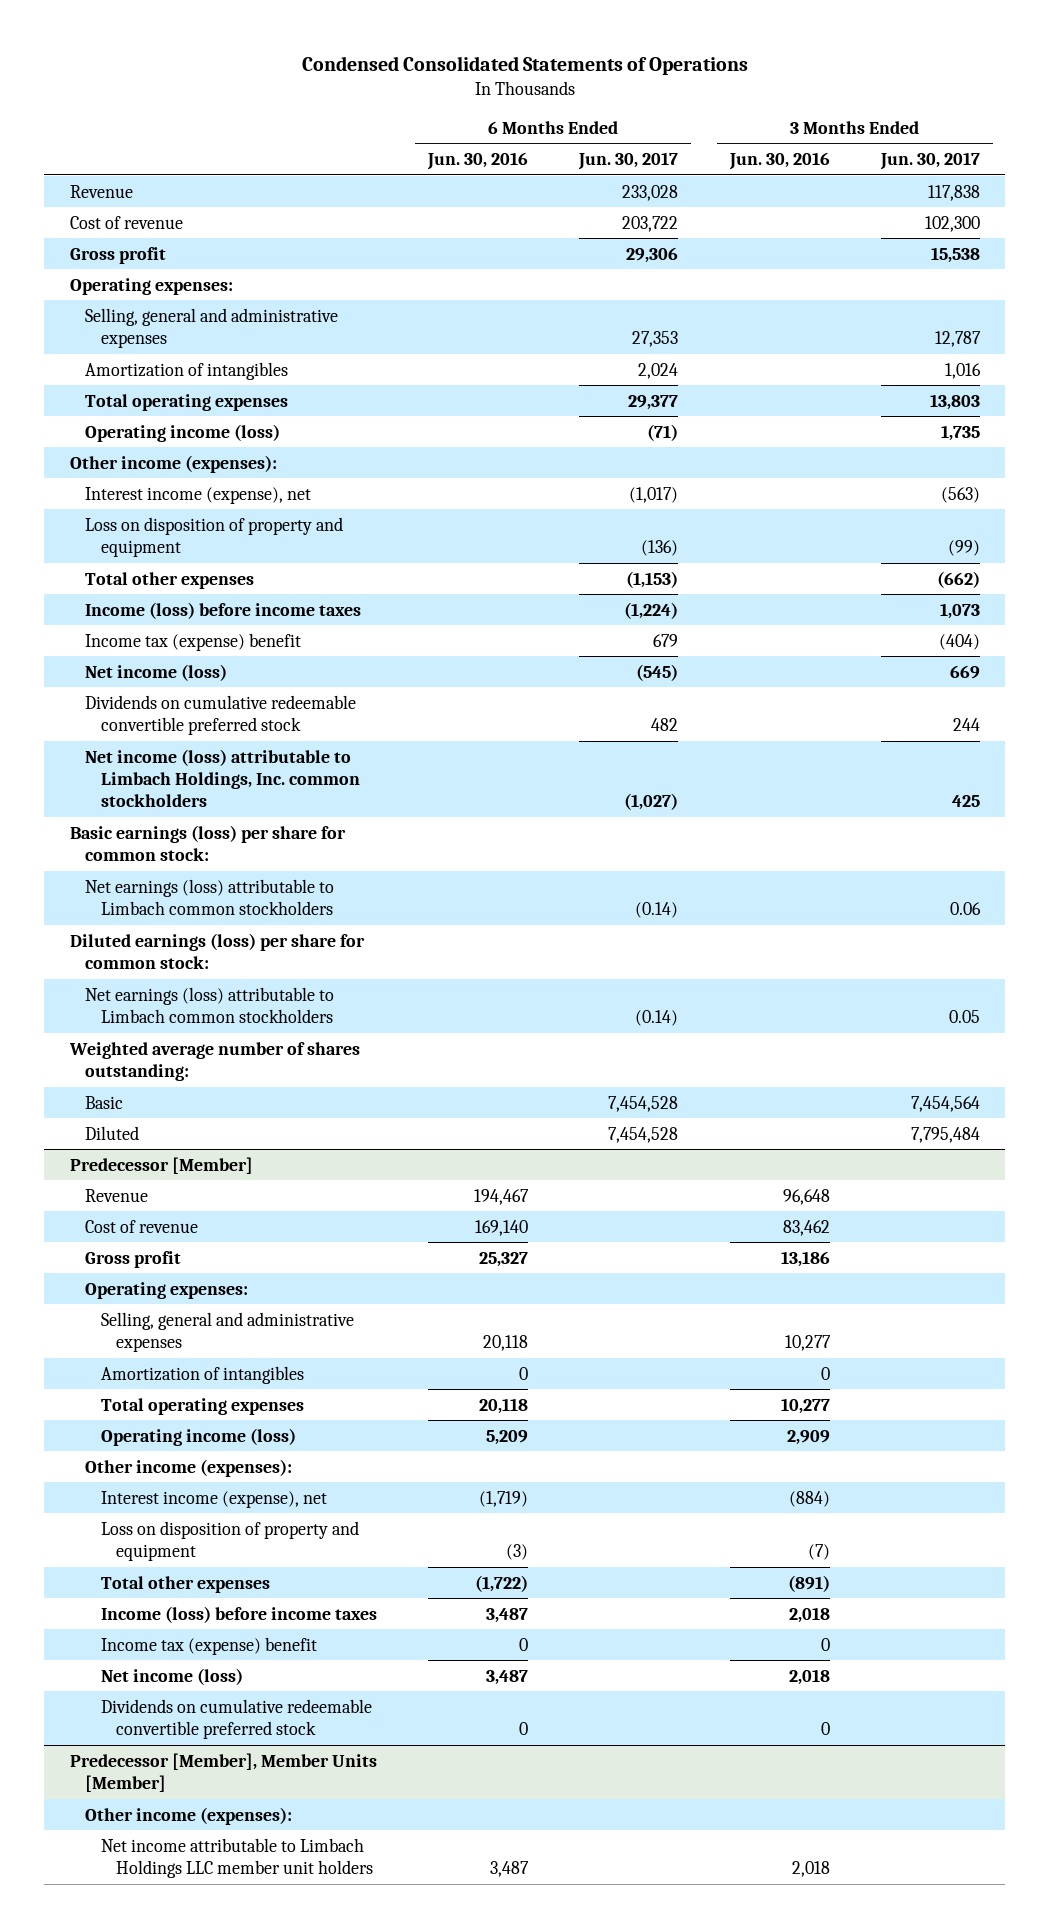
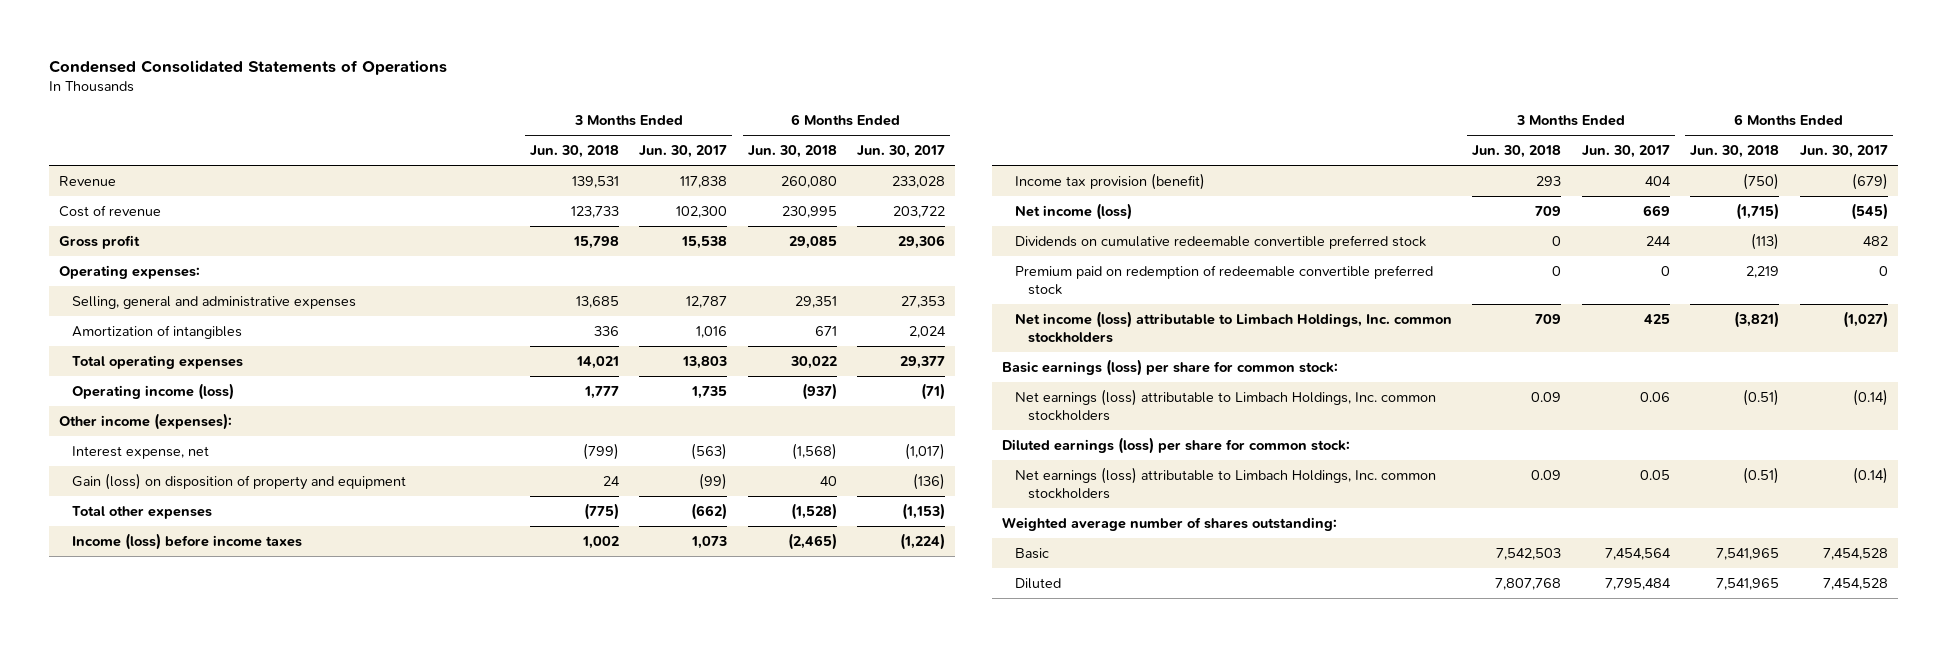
- | 6 Months Ended Jun. 30, 2016 | 6 Months Ended Jun. 30, 2017 | 3 Months Ended Jun. 30, 2016 | 3 Months Ended Jun. 30, 2017
+ | 3 Months Ended Jun. 30, 2018 | 3 Months Ended Jun. 30, 2017 | 6 Months Ended Jun. 30, 2018 | 6 Months Ended Jun. 30, 2017
- Interest income (expense), net | | (1,017) | | (563)
- Loss on disposition of property and equipment | | (136) | | (99)
+ Interest expense, net | (799) | (563) | (1,568) | (1,017)
+ Gain (loss) on disposition of property and equipment | 24 | (99) | 40 | (136)
- Income tax (expense) benefit | | 679 | | (404)
+ Income tax provision (benefit) | 293 | 404 | (750) | (679)
+ Premium paid on redemption of redeemable convertible preferred stock | 0 | 0 | 2,219 | 0
- Net earnings (loss) attributable to Limbach common stockholders | | (0.14) | | 0.06
+ Net earnings (loss) attributable to Limbach Holdings, Inc. common stockholders | 0.09 | 0.06 | (0.51) | (0.14)
- Net earnings (loss) attributable to Limbach common stockholders | | (0.14) | | 0.05
+ Net earnings (loss) attributable to Limbach Holdings, Inc. common stockholders | 0.09 | 0.05 | (0.51) | (0.14)
- Predecessor [Member]
- Revenue | 194,467 | | 96,648 |
- Cost of revenue | 169,140 | | 83,462 |
- Gross profit | 25,327 | | 13,186 |
- Operating expenses:
- Selling, general and administrative expenses | 20,118 | | 10,277 |
- Amortization of intangibles | 0 | | 0 |
- Total operating expenses | 20,118 | | 10,277 |
- Operating income (loss) | 5,209 | | 2,909 |
- Other income (expenses):
- Interest income (expense), net | (1,719) | | (884) |
- Loss on disposition of property and equipment | (3) | | (7) |
- Total other expenses | (1,722) | | (891) |
- Income (loss) before income taxes | 3,487 | | 2,018 |
- Income tax (expense) benefit | 0 | | 0 |
- Net income (loss) | 3,487 | | 2,018 |
- Dividends on cumulative redeemable convertible preferred stock | 0 | | 0 |
- Predecessor [Member], Member Units [Member]
- Other income (expenses):
- Net income attributable to Limbach Holdings LLC member unit holders | 3,487 | | 2,018 |

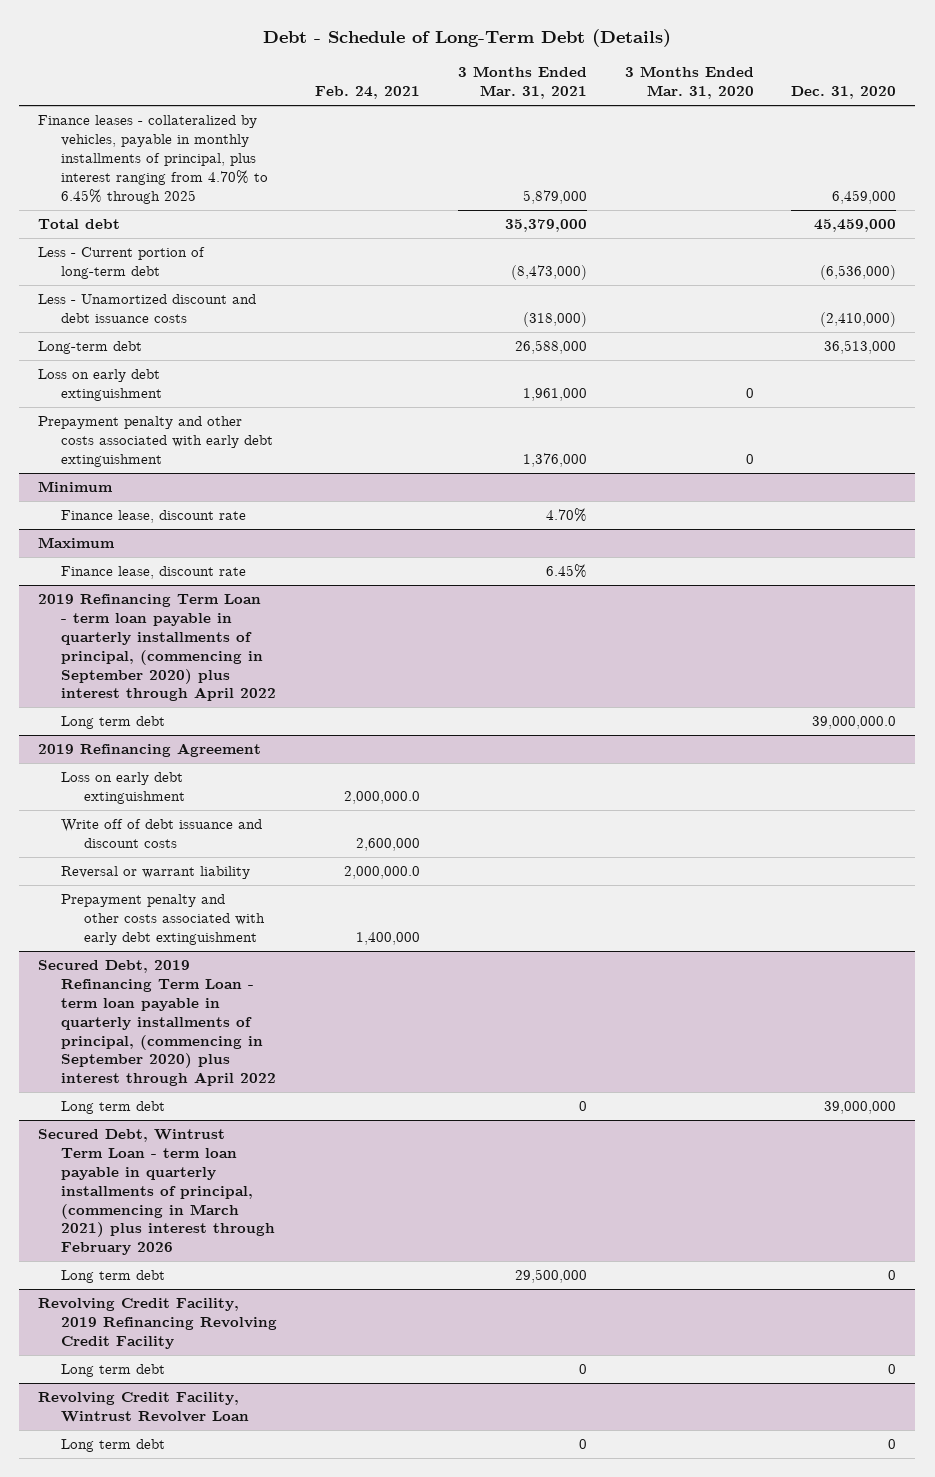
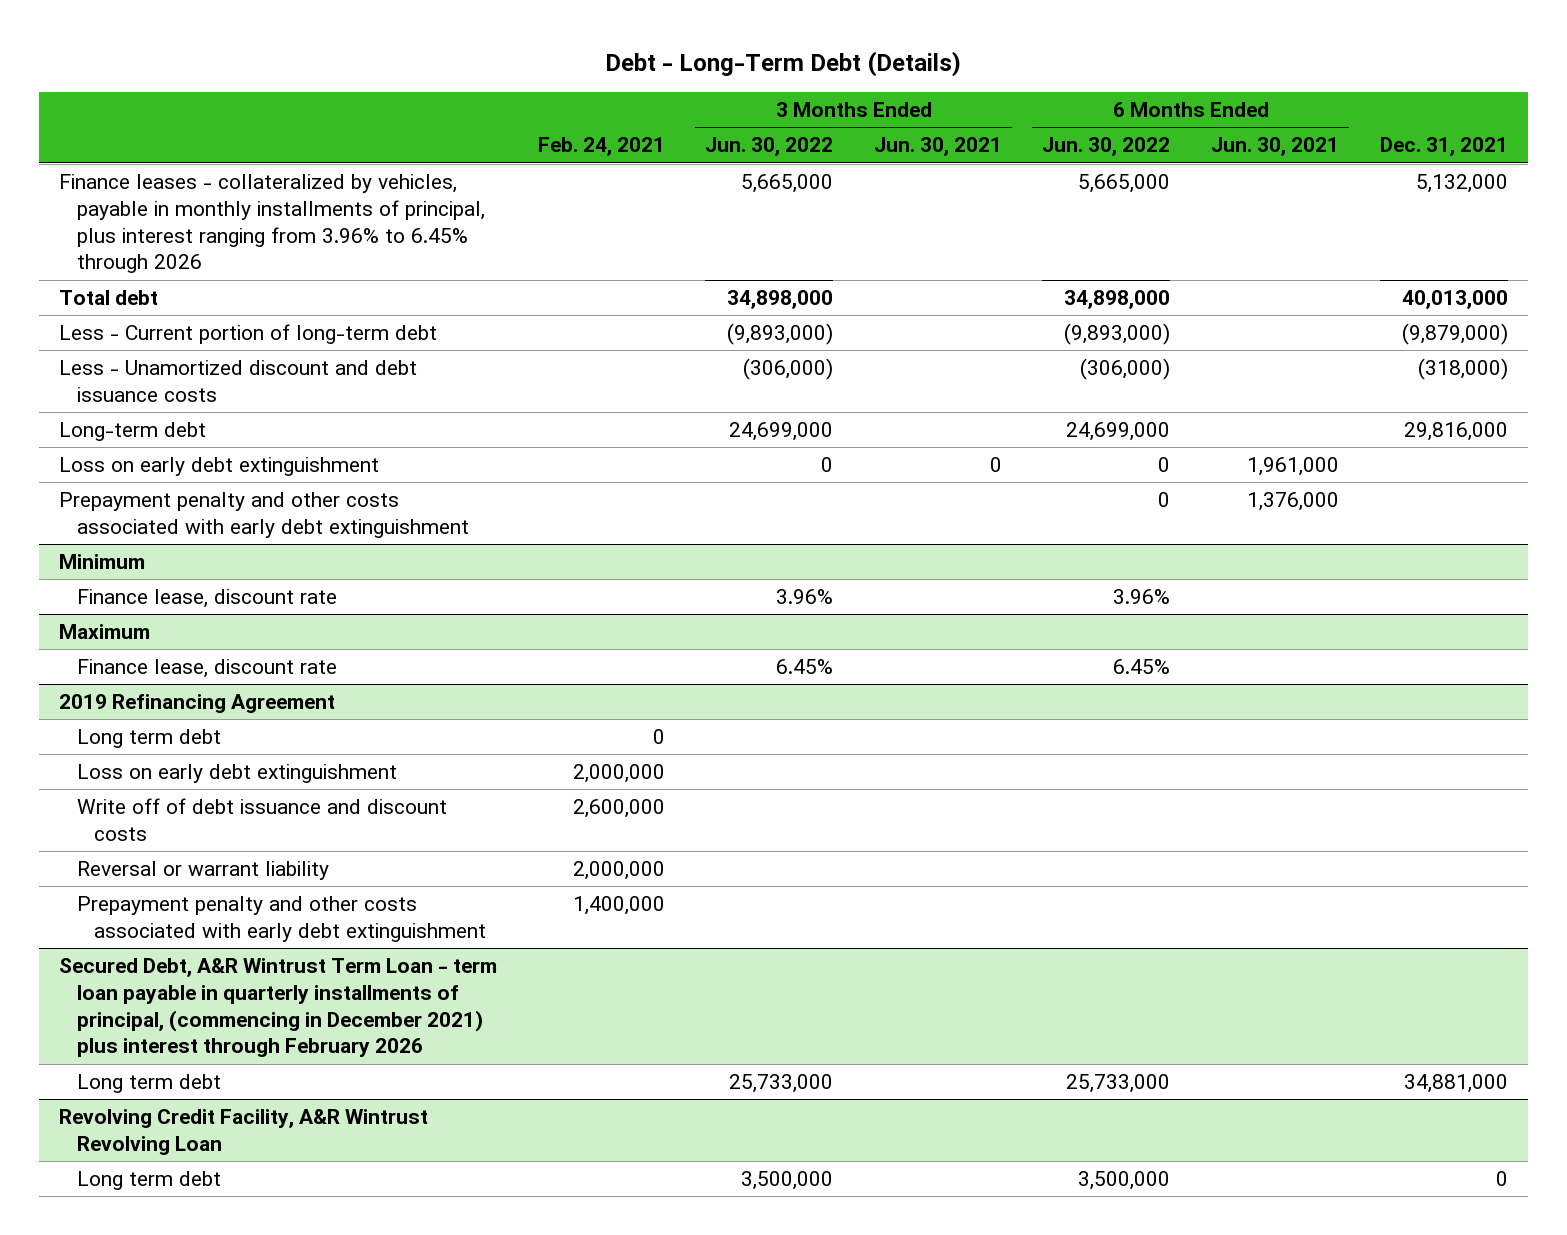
- Debt - Schedule of Long-Term Debt (Details)
+ Debt - Long-Term Debt (Details)
- | Feb. 24, 2021 | 3 Months Ended Mar. 31, 2021 | 3 Months Ended Mar. 31, 2020 | Dec. 31, 2020
+ | Feb. 24, 2021 | 3 Months Ended Jun. 30, 2022 | 3 Months Ended Jun. 30, 2021 | 6 Months Ended Jun. 30, 2022 | 6 Months Ended Jun. 30, 2021 | Dec. 31, 2021
- Finance leases - collateralized by vehicles, payable in monthly installments of principal, plus interest ranging from 4.70% to 6.45% through 2025 | | 5,879,000 | | 6,459,000
+ Finance leases - collateralized by vehicles, payable in monthly installments of principal, plus interest ranging from 3.96% to 6.45% through 2026 | | 5,665,000 | | 5,665,000 | | 5,132,000
- 2019 Refinancing Term Loan - term loan payable in quarterly installments of principal, (commencing in September 2020) plus interest through April 2022
- Long term debt | | | | 39,000,000.0
@ 2019 Refinancing Agreement
- Loss on early debt extinguishment | 2,000,000.0 | | |
+ Long term debt | 0 | | | | |
+ Loss on early debt extinguishment | 2,000,000 | | | | |
- Reversal or warrant liability | 2,000,000.0 | | |
+ Reversal or warrant liability | 2,000,000 | | | | |
- Secured Debt, 2019 Refinancing Term Loan - term loan payable in quarterly installments of principal, (commencing in September 2020) plus interest through April 2022
- Long term debt | | 0 | | 39,000,000
- Secured Debt, Wintrust Term Loan - term loan payable in quarterly installments of principal, (commencing in March 2021) plus interest through February 2026
+ Secured Debt, A&R Wintrust Term Loan - term loan payable in quarterly installments of principal, (commencing in December 2021) plus interest through February 2026
- Revolving Credit Facility, 2019 Refinancing Revolving Credit Facility
- Long term debt | | 0 | | 0
- Revolving Credit Facility, Wintrust Revolver Loan
+ Revolving Credit Facility, A&R Wintrust Revolving Loan

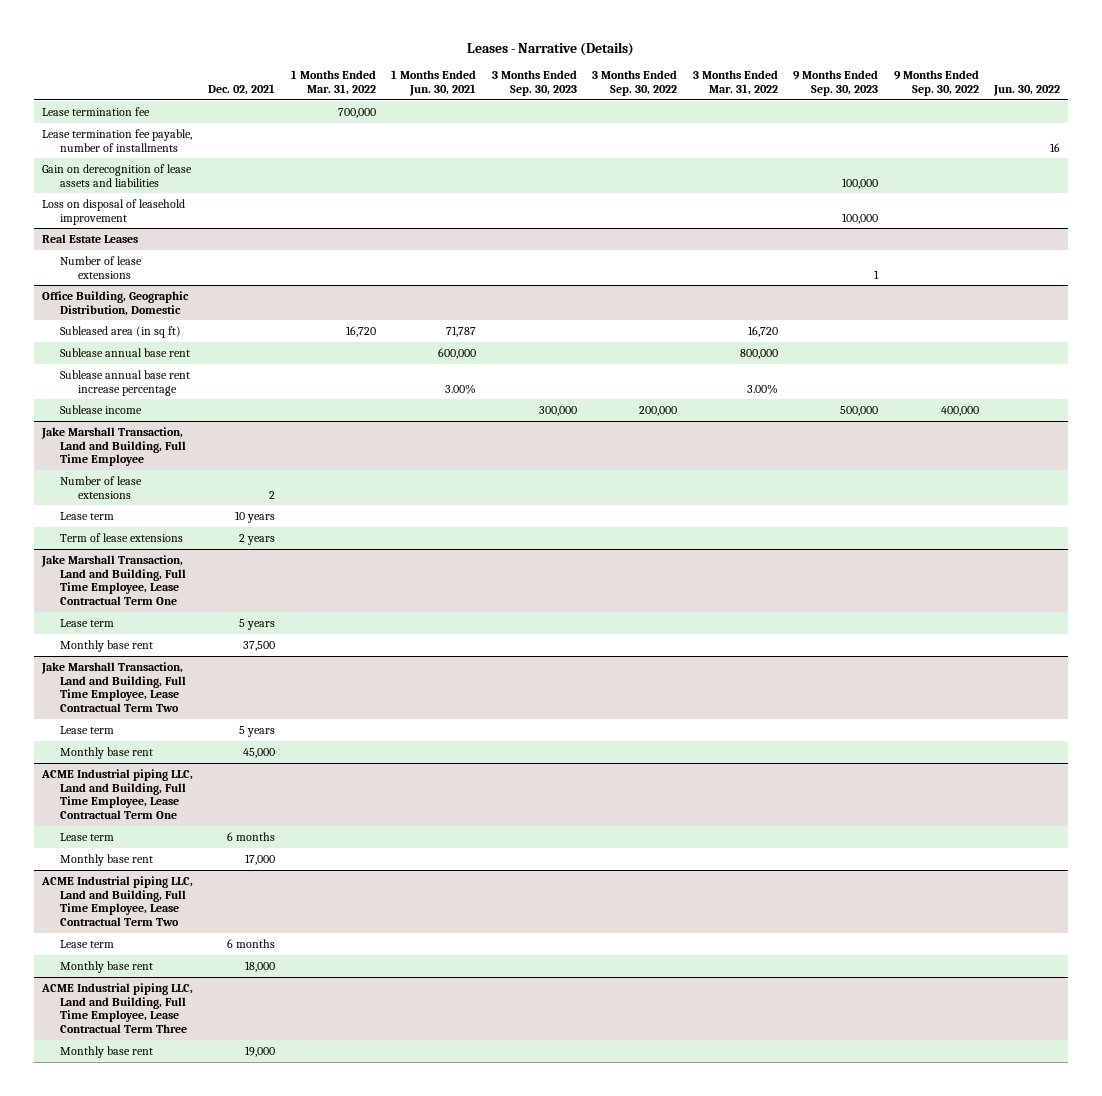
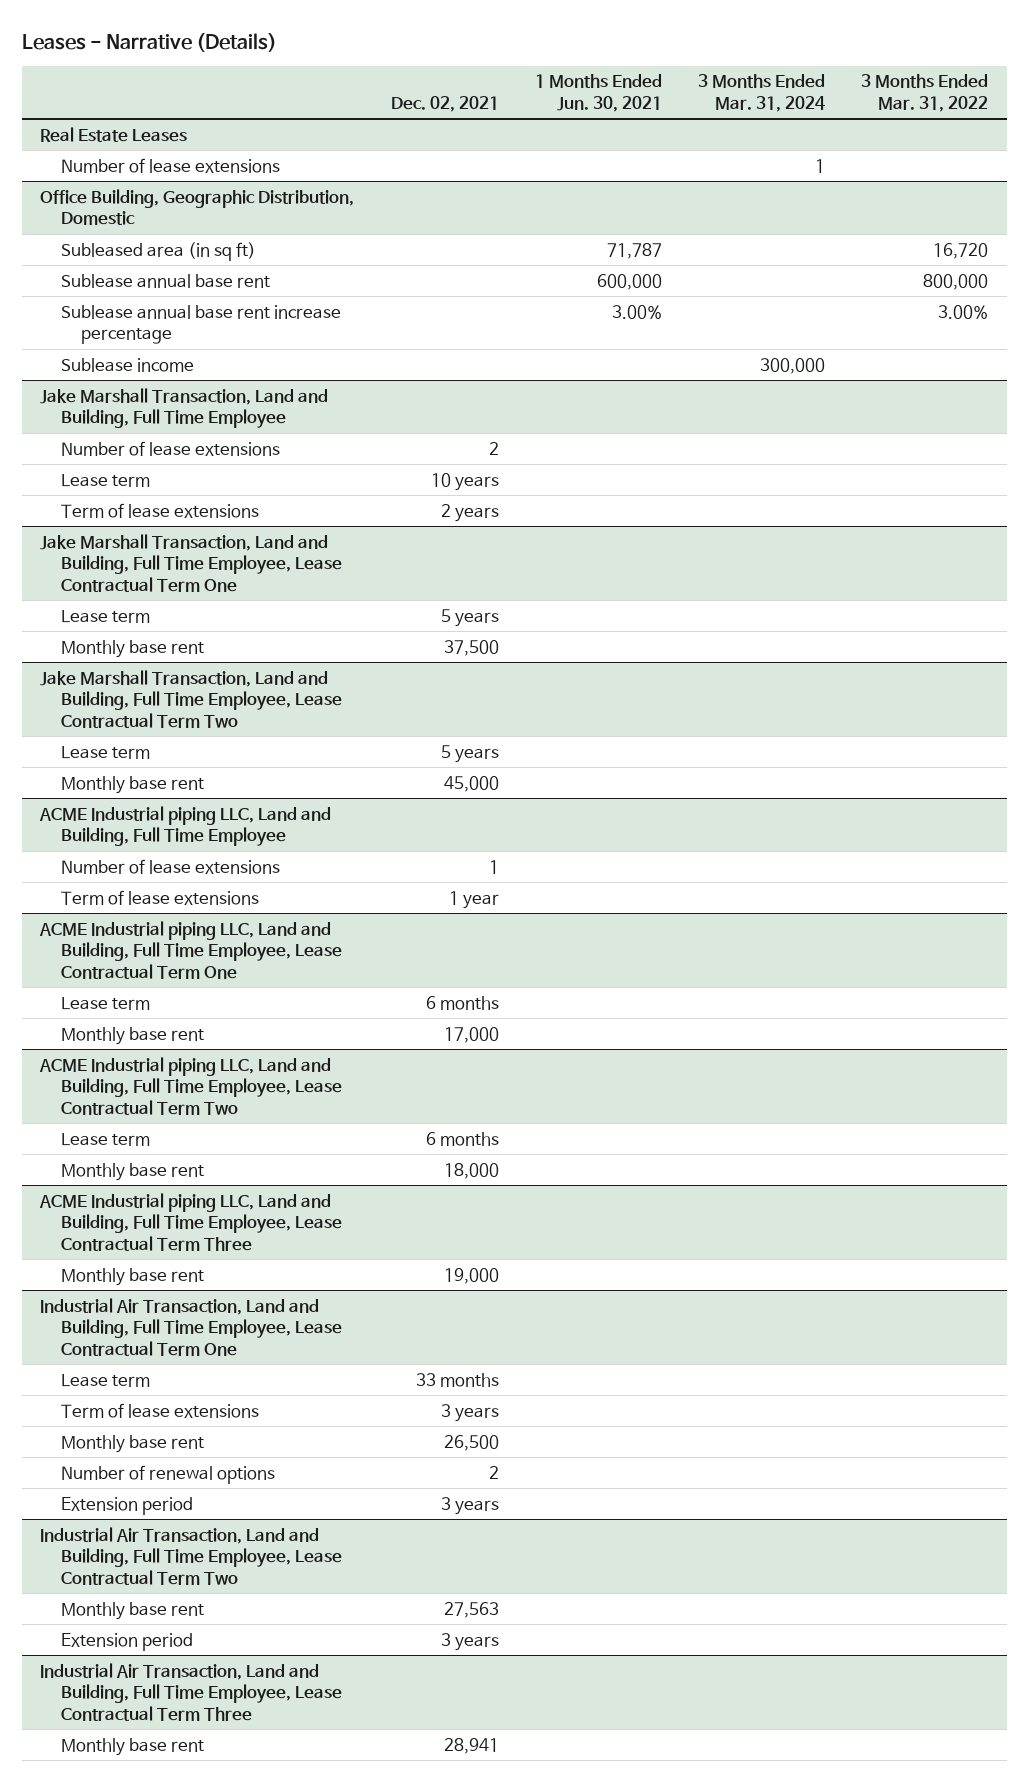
- | Dec. 02, 2021 | 1 Months Ended Mar. 31, 2022 | 1 Months Ended Jun. 30, 2021 | 3 Months Ended Sep. 30, 2023 | 3 Months Ended Sep. 30, 2022 | 3 Months Ended Mar. 31, 2022 | 9 Months Ended Sep. 30, 2023 | 9 Months Ended Sep. 30, 2022 | Jun. 30, 2022
+ | Dec. 02, 2021 | 1 Months Ended Jun. 30, 2021 | 3 Months Ended Mar. 31, 2024 | 3 Months Ended Mar. 31, 2022
- Lease termination fee | | 700,000 | | | | | | |
- Lease termination fee payable, number of installments | | | | | | | | | 16
- Gain on derecognition of lease assets and liabilities | | | | | | | 100,000 | |
- Loss on disposal of leasehold improvement | | | | | | | 100,000 | |
+ ACME Industrial piping LLC, Land and Building, Full Time Employee
+ Number of lease extensions | 1 | | |
+ Term of lease extensions | 1 year | | |
+ Industrial Air Transaction, Land and Building, Full Time Employee, Lease Contractual Term One
+ Lease term | 33 months | | |
+ Term of lease extensions | 3 years | | |
+ Monthly base rent | 26,500 | | |
+ Number of renewal options | 2 | | |
+ Extension period | 3 years | | |
+ Industrial Air Transaction, Land and Building, Full Time Employee, Lease Contractual Term Two
+ Monthly base rent | 27,563 | | |
+ Extension period | 3 years | | |
+ Industrial Air Transaction, Land and Building, Full Time Employee, Lease Contractual Term Three
+ Monthly base rent | 28,941 | | |

